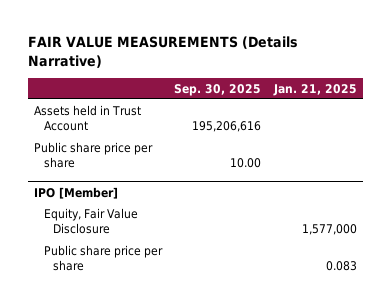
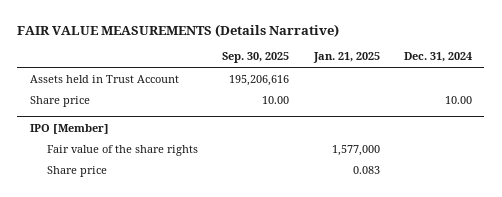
- | Sep. 30, 2025 | Jan. 21, 2025
+ | Sep. 30, 2025 | Jan. 21, 2025 | Dec. 31, 2024
- Public share price per share | 10.00 |
+ Share price | 10.00 | | 10.00
@ IPO [Member]
- Equity, Fair Value Disclosure | | 1,577,000
- Public share price per share | | 0.083
+ Fair value of the share rights | | 1,577,000 |
+ Share price | | 0.083 |

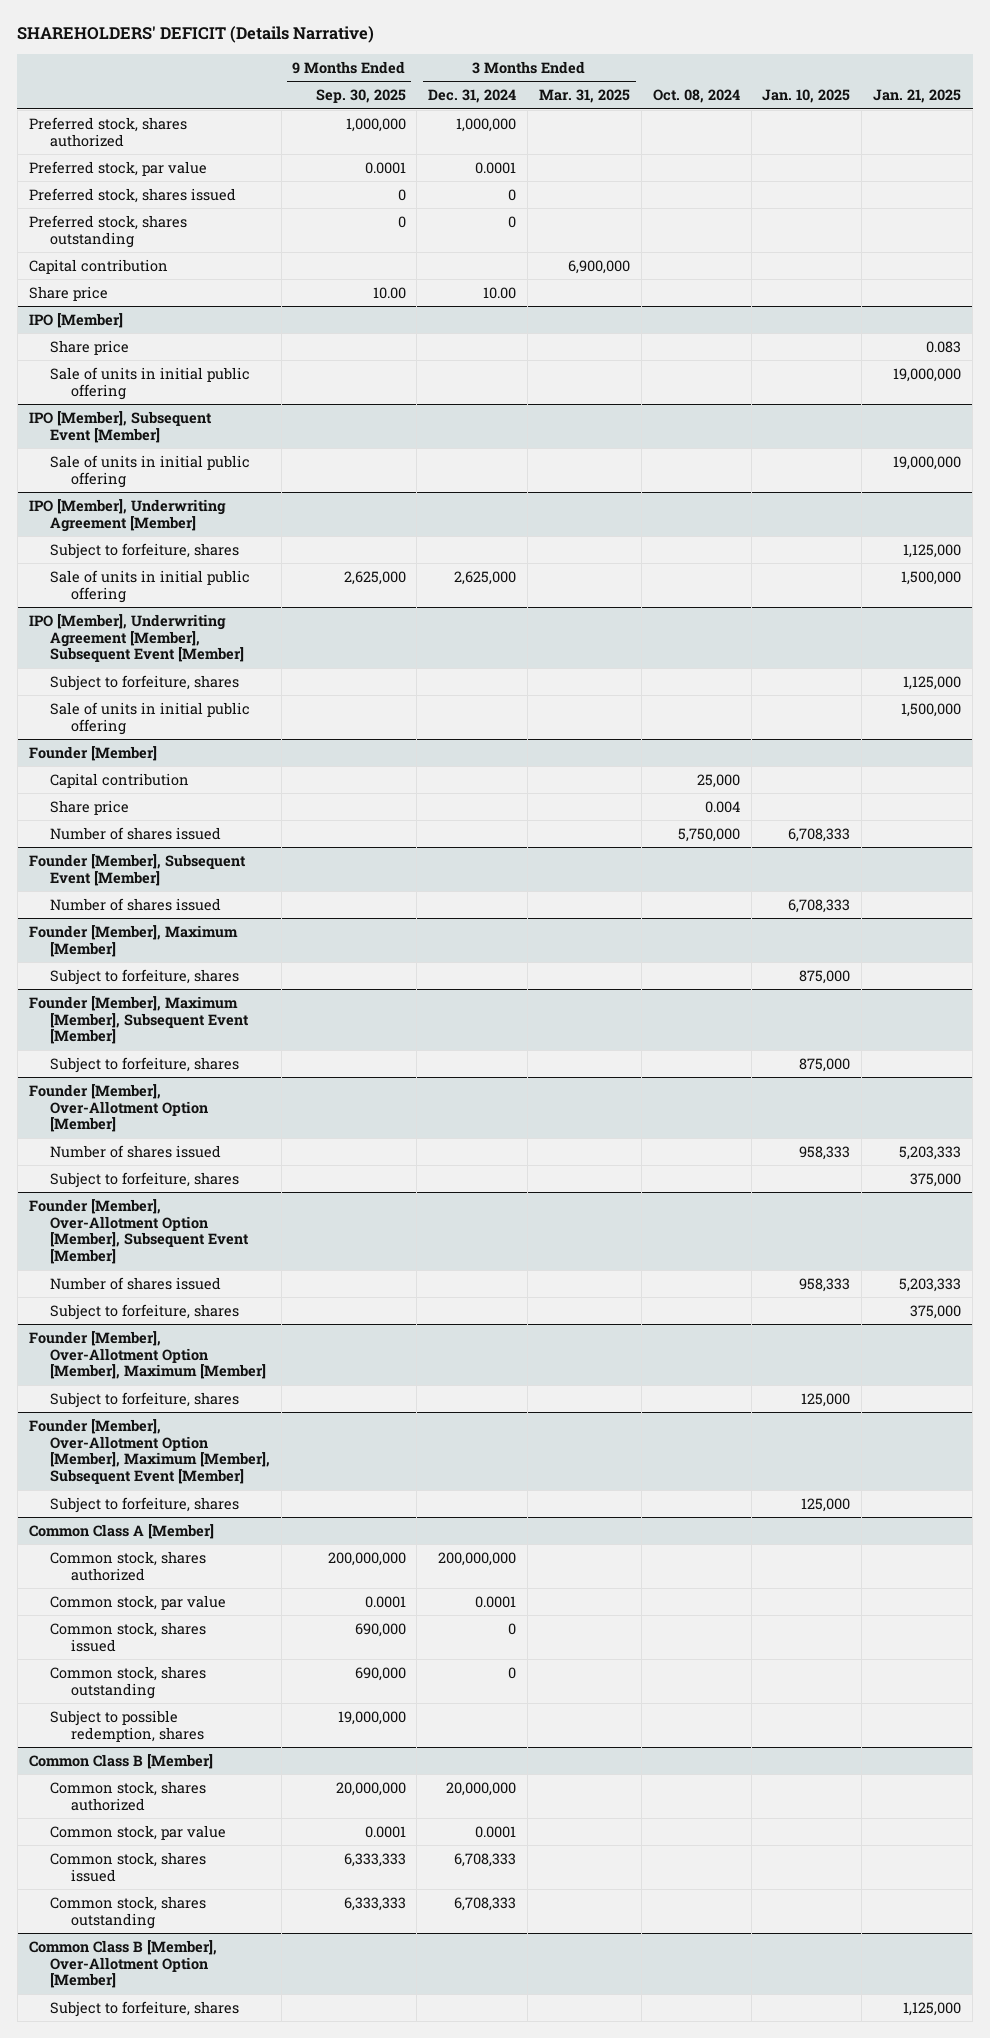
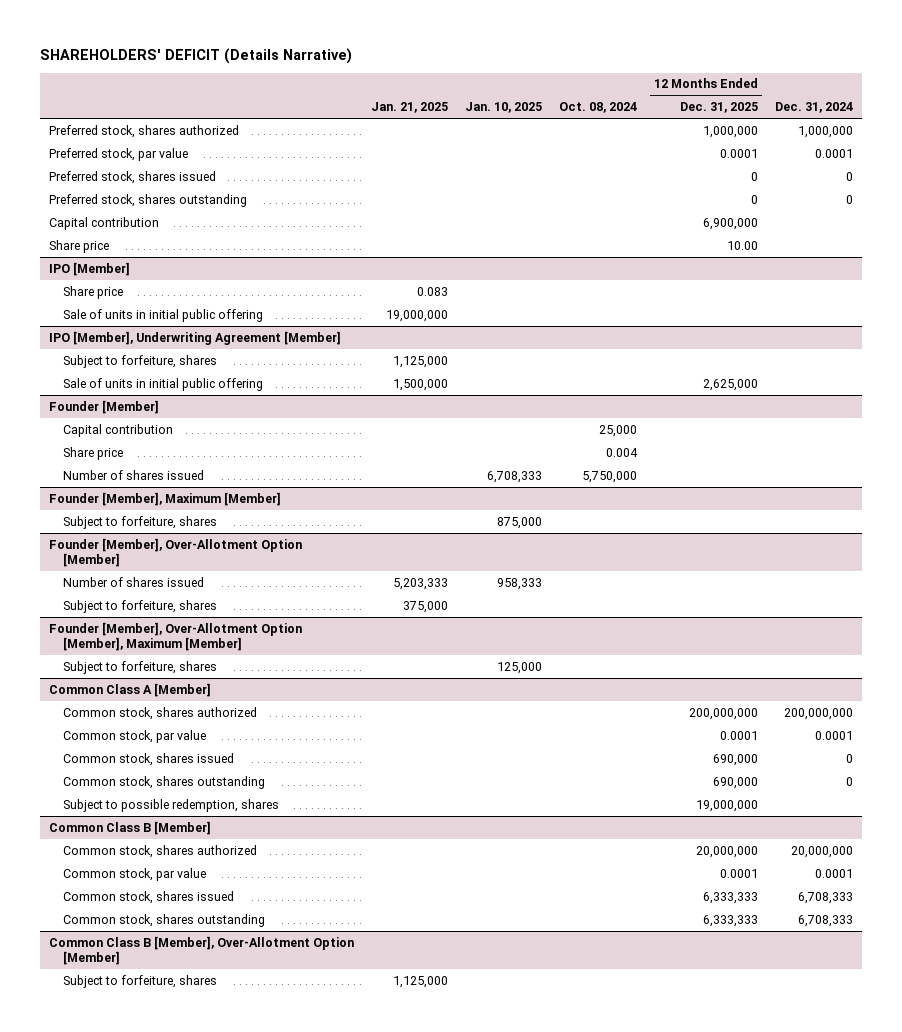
- | 9 Months Ended Sep. 30, 2025 | 3 Months Ended Dec. 31, 2024 | 3 Months Ended Mar. 31, 2025 | Oct. 08, 2024 | Jan. 10, 2025 | Jan. 21, 2025
+ | Jan. 21, 2025 | Jan. 10, 2025 | Oct. 08, 2024 | 12 Months Ended Dec. 31, 2025 | Dec. 31, 2024
- IPO [Member], Subsequent Event [Member]
- Sale of units in initial public offering | | | | | | 19,000,000
- IPO [Member], Underwriting Agreement [Member], Subsequent Event [Member]
- Subject to forfeiture, shares | | | | | | 1,125,000
- Sale of units in initial public offering | | | | | | 1,500,000
- Founder [Member], Subsequent Event [Member]
- Number of shares issued | | | | | 6,708,333 |
- Founder [Member], Maximum [Member], Subsequent Event [Member]
- Subject to forfeiture, shares | | | | | 875,000 |
- Founder [Member], Over-Allotment Option [Member], Subsequent Event [Member]
- Number of shares issued | | | | | 958,333 | 5,203,333
- Subject to forfeiture, shares | | | | | | 375,000
- Founder [Member], Over-Allotment Option [Member], Maximum [Member], Subsequent Event [Member]
- Subject to forfeiture, shares | | | | | 125,000 |

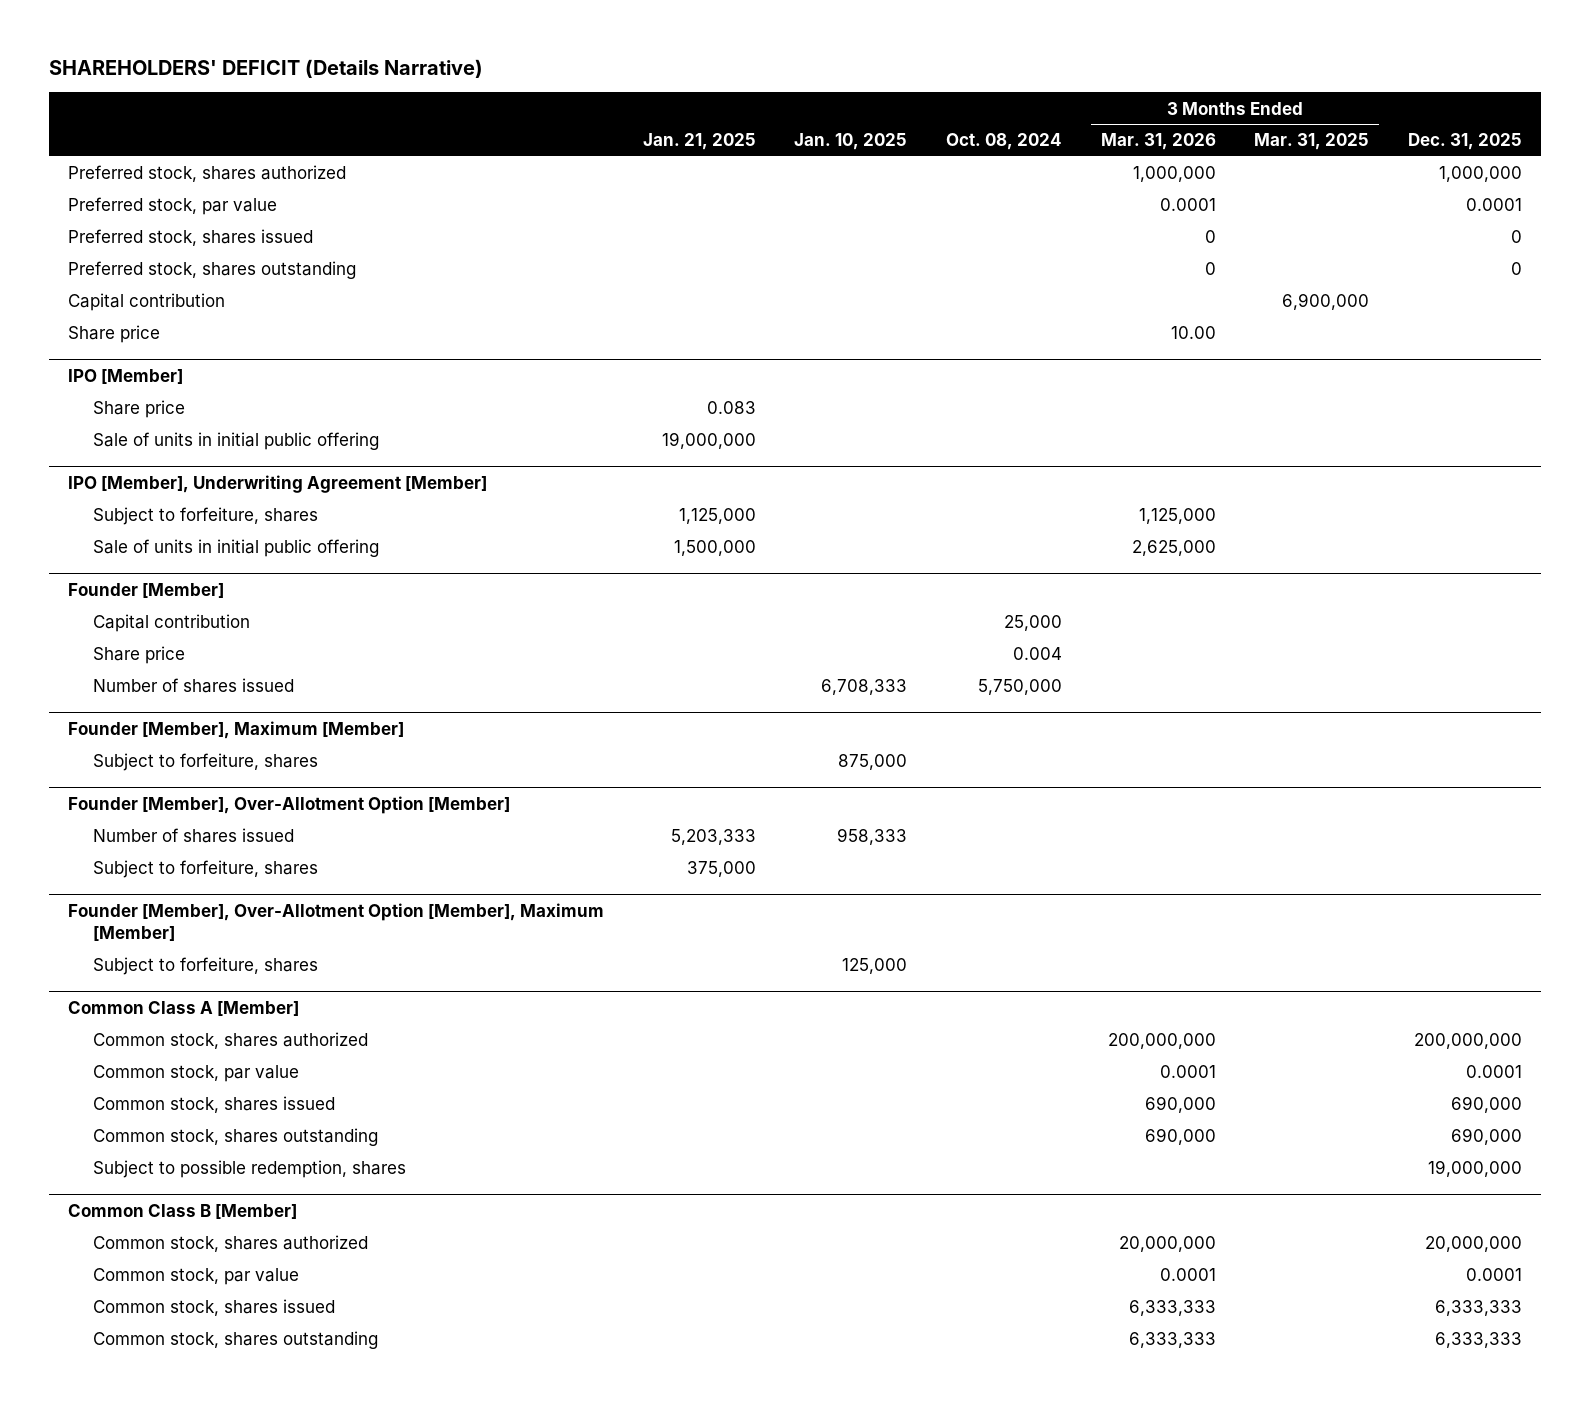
- | Jan. 21, 2025 | Jan. 10, 2025 | Oct. 08, 2024 | 12 Months Ended Dec. 31, 2025 | Dec. 31, 2024
+ | Jan. 21, 2025 | Jan. 10, 2025 | Oct. 08, 2024 | 3 Months Ended Mar. 31, 2026 | 3 Months Ended Mar. 31, 2025 | Dec. 31, 2025
- Common Class B [Member], Over-Allotment Option [Member]
- Subject to forfeiture, shares | 1,125,000 | | | |

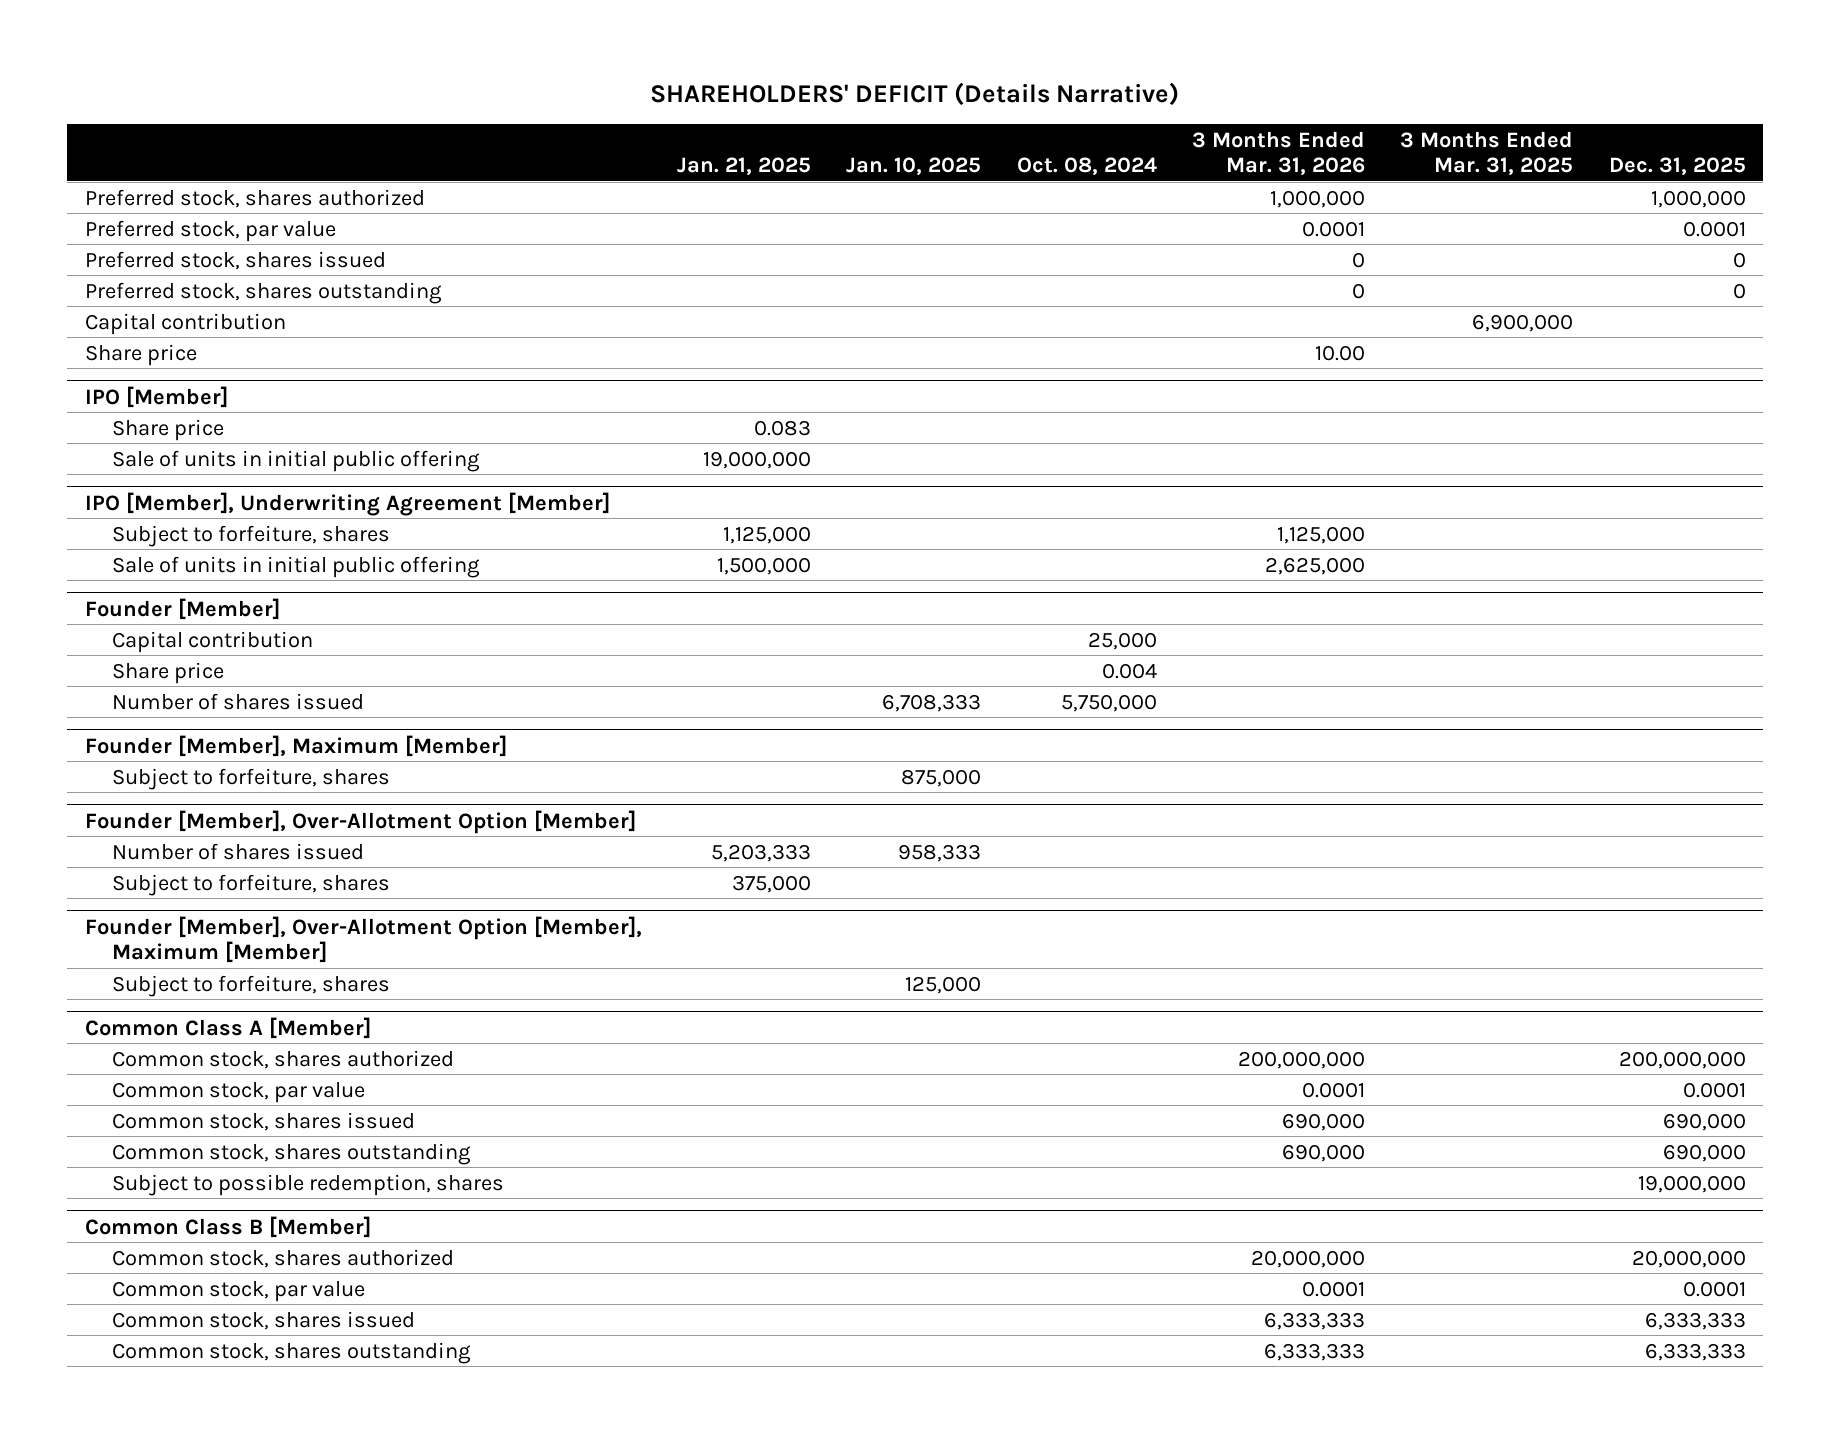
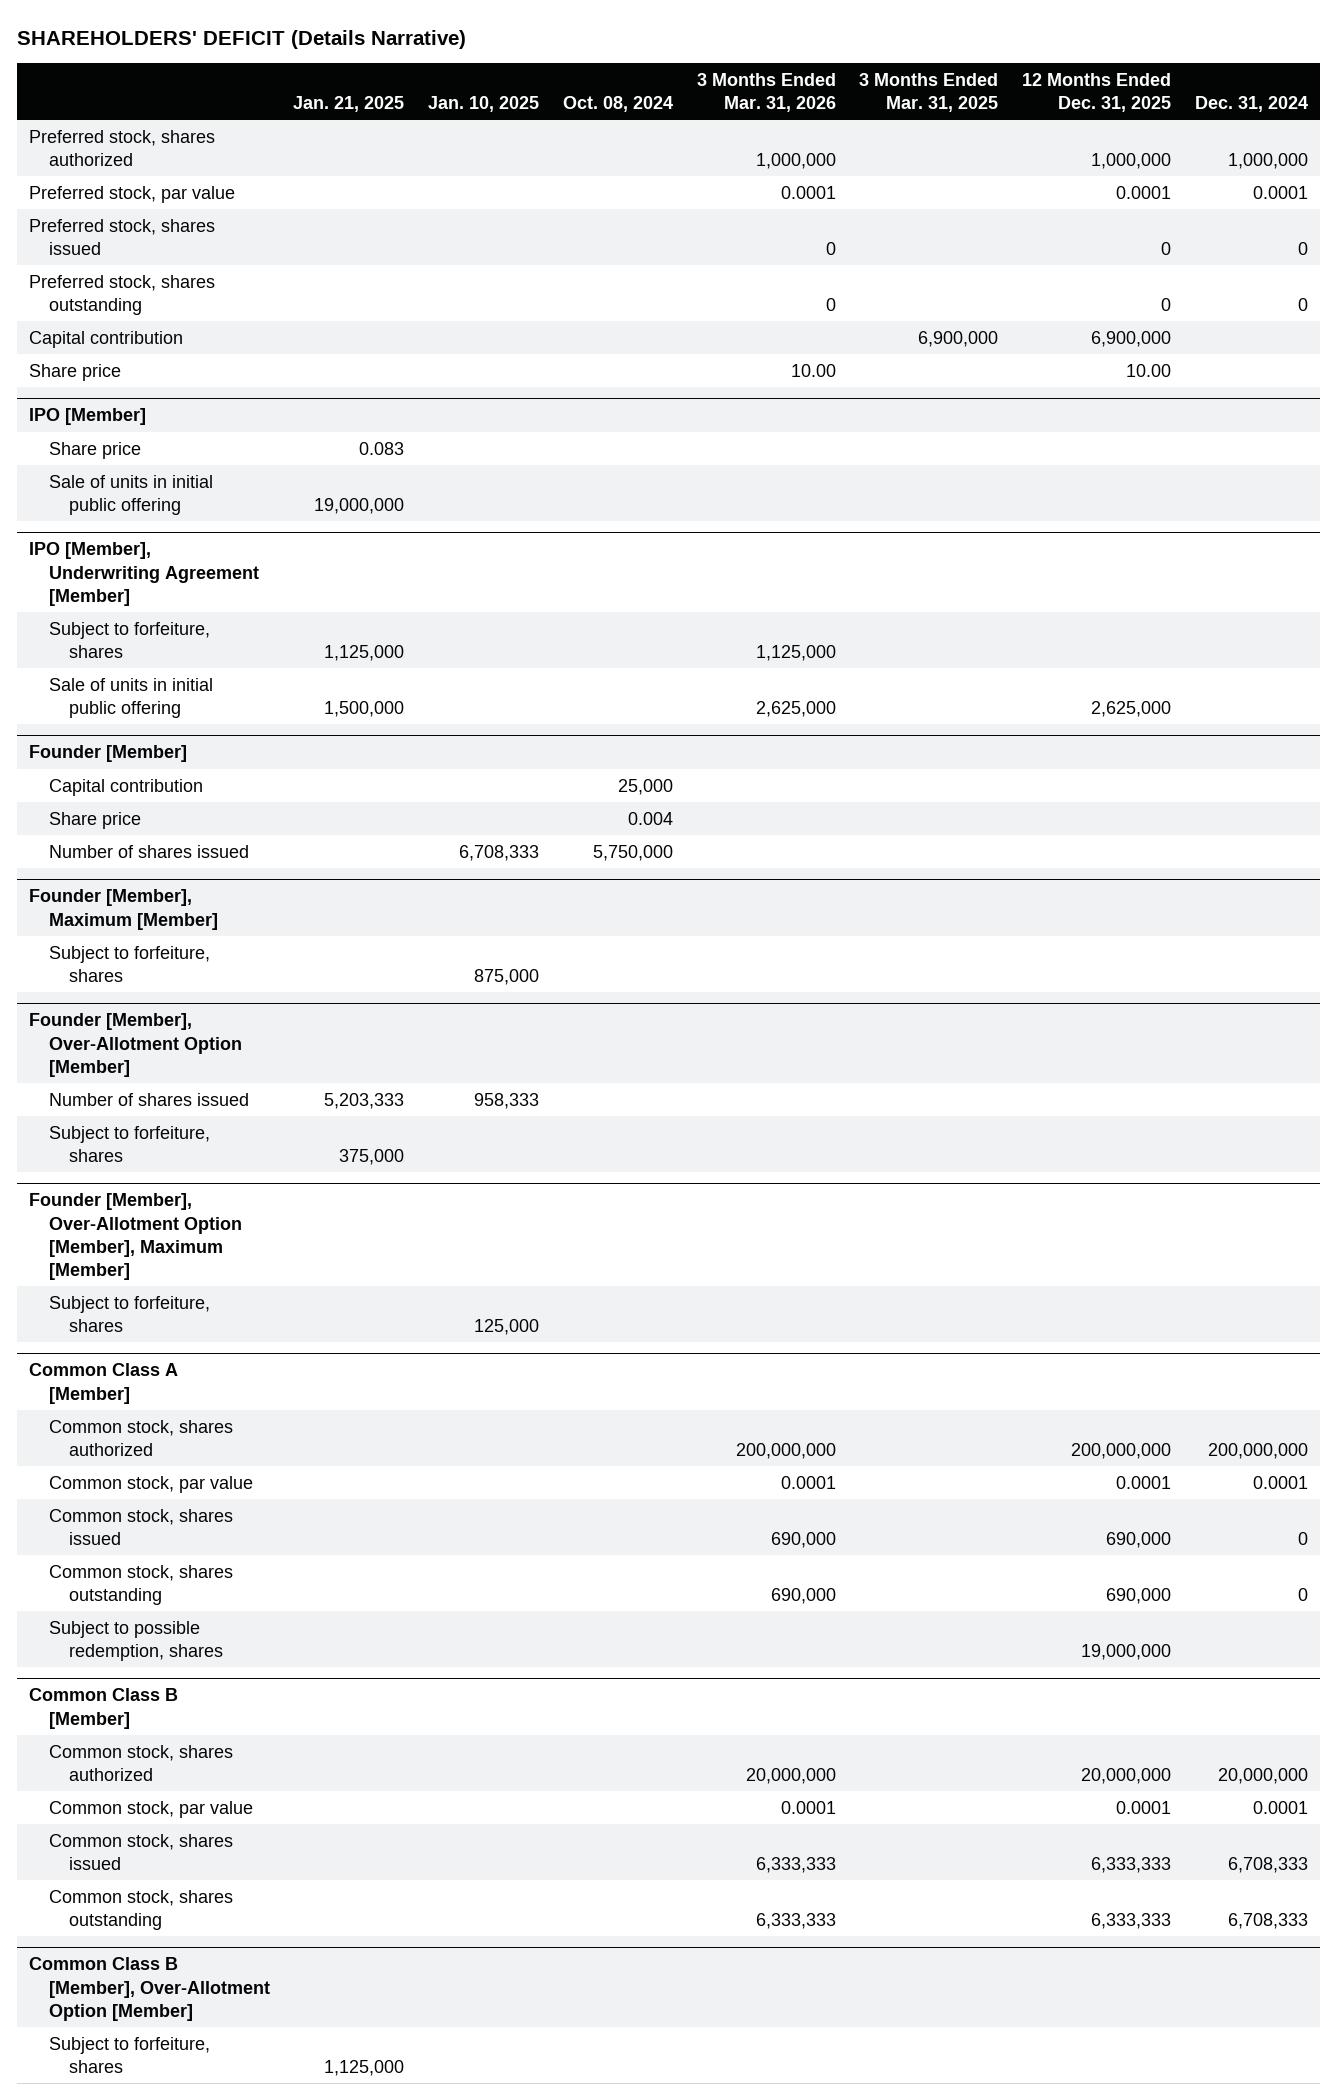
- | Jan. 21, 2025 | Jan. 10, 2025 | Oct. 08, 2024 | 3 Months Ended Mar. 31, 2026 | 3 Months Ended Mar. 31, 2025 | Dec. 31, 2025
+ | Jan. 21, 2025 | Jan. 10, 2025 | Oct. 08, 2024 | 3 Months Ended Mar. 31, 2026 | 3 Months Ended Mar. 31, 2025 | 12 Months Ended Dec. 31, 2025 | Dec. 31, 2024
+ Common Class B [Member], Over-Allotment Option [Member]
+ Subject to forfeiture, shares | 1,125,000 | | | | | |

